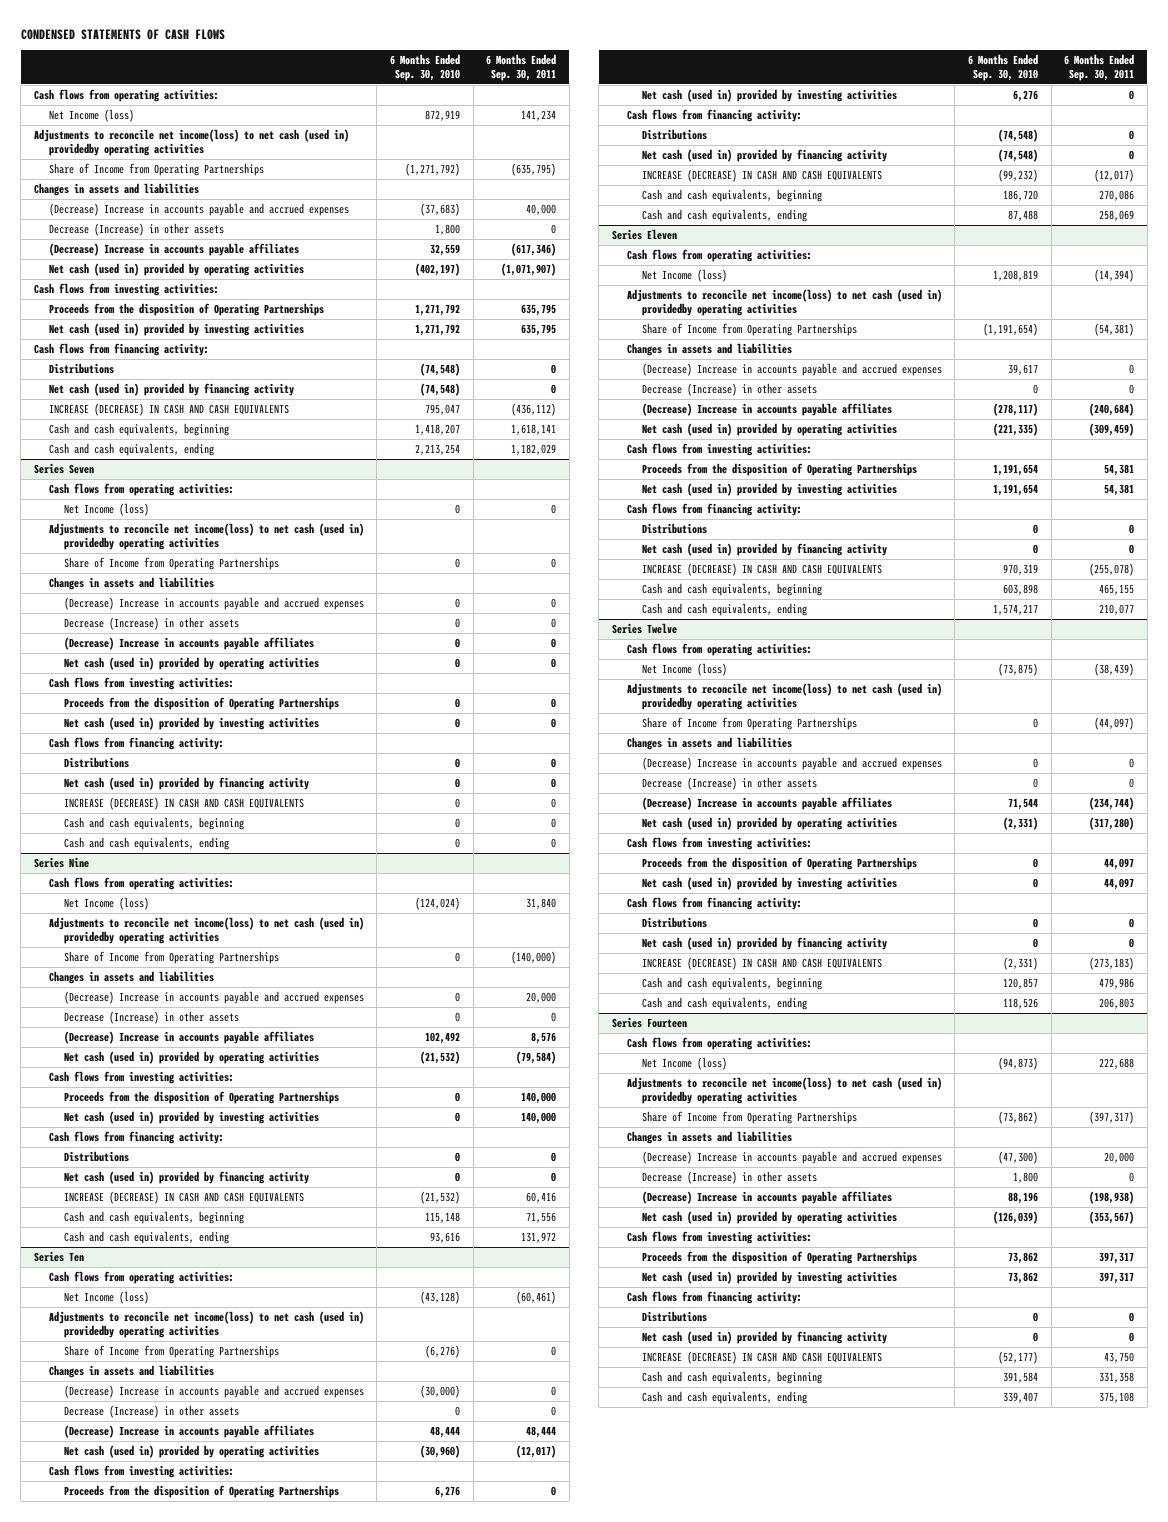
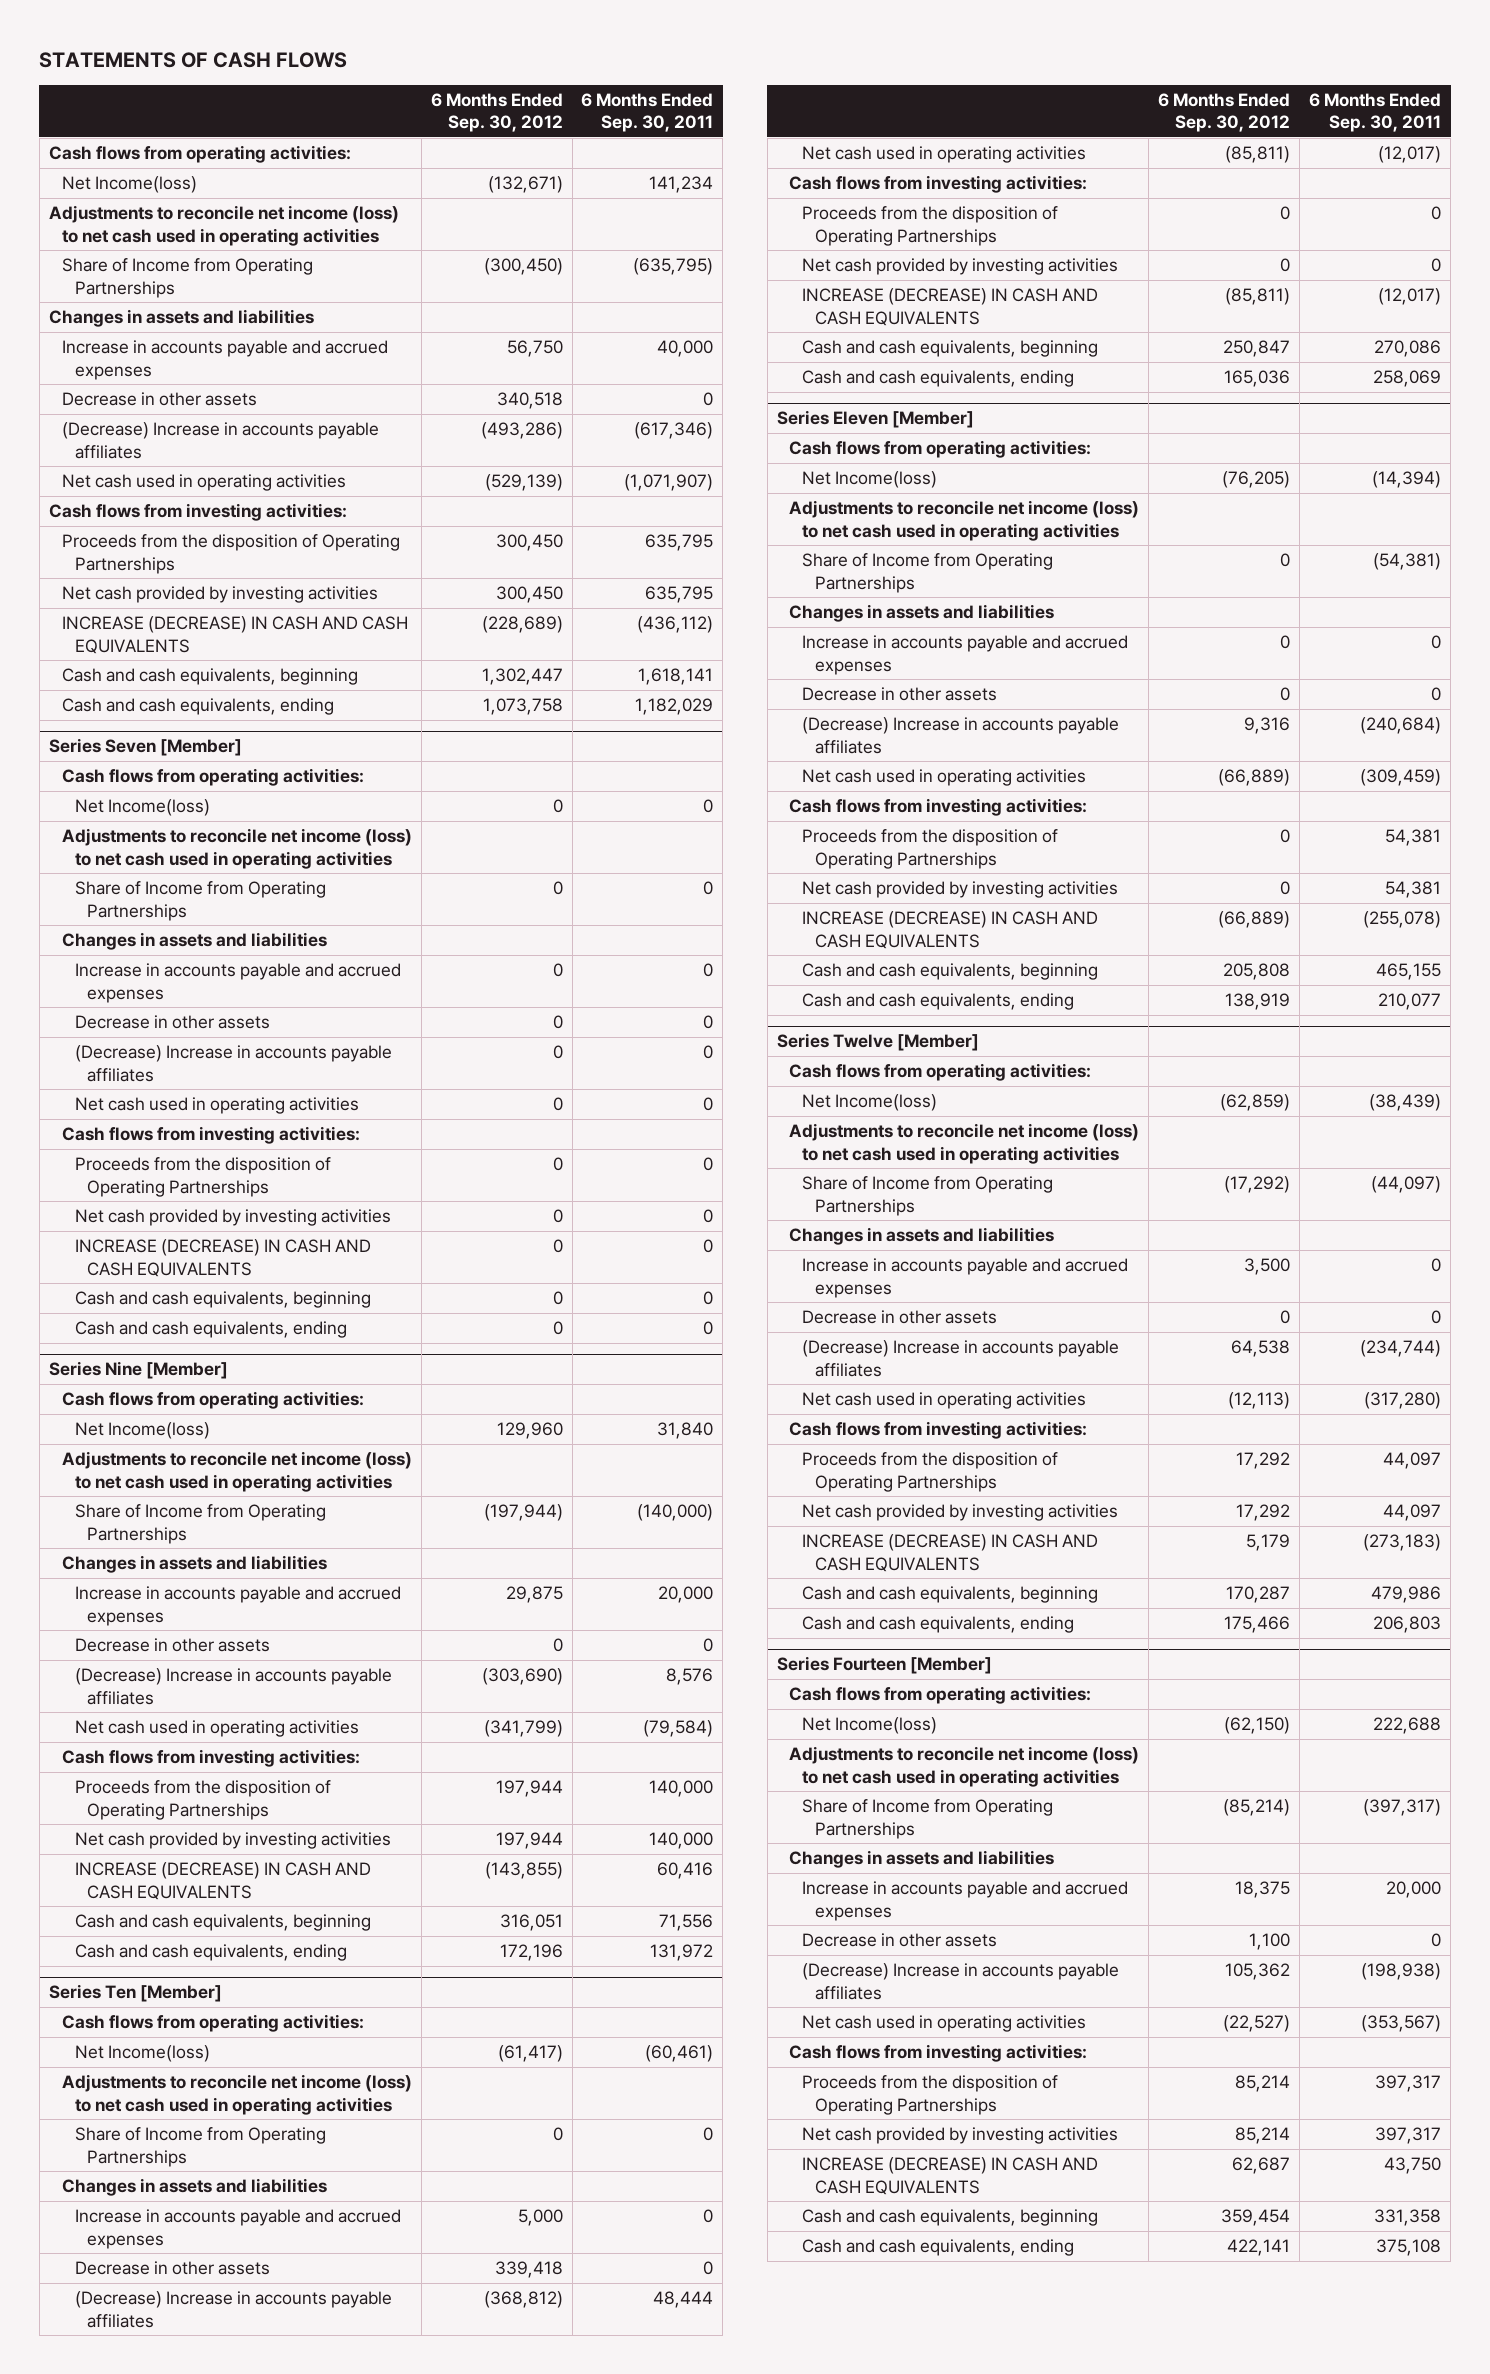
- CONDENSED STATEMENTS OF CASH FLOWS
+ STATEMENTS OF CASH FLOWS
- | 6 Months Ended Sep. 30, 2010 | 6 Months Ended Sep. 30, 2011
+ | 6 Months Ended Sep. 30, 2012 | 6 Months Ended Sep. 30, 2011
- Net Income (loss) | 872,919 | 141,234
- Adjustments to reconcile net income(loss) to net cash (used in) providedby operating activities
+ Net Income(loss) | (132,671) | 141,234
+ Adjustments to reconcile net income (loss) to net cash used in operating activities
- (Decrease) Increase in accounts payable and accrued expenses | (37,683) | 40,000
- Decrease (Increase) in other assets | 1,800 | 0
+ Increase in accounts payable and accrued expenses | 56,750 | 40,000
+ Decrease in other assets | 340,518 | 0
- Net cash (used in) provided by operating activities | (402,197) | (1,071,907)
+ Net cash used in operating activities | (529,139) | (1,071,907)
- Net cash (used in) provided by investing activities | 1,271,792 | 635,795
- Cash flows from financing activity:
- Distributions | (74,548) | 0
- Net cash (used in) provided by financing activity | (74,548) | 0
+ Net cash provided by investing activities | 300,450 | 635,795
- Series Seven
+ Series Seven [Member]
- Net Income (loss) | 0 | 0
- Adjustments to reconcile net income(loss) to net cash (used in) providedby operating activities
+ Net Income(loss) | 0 | 0
+ Adjustments to reconcile net income (loss) to net cash used in operating activities
- (Decrease) Increase in accounts payable and accrued expenses | 0 | 0
- Decrease (Increase) in other assets | 0 | 0
+ Increase in accounts payable and accrued expenses | 0 | 0
+ Decrease in other assets | 0 | 0
- Net cash (used in) provided by operating activities | 0 | 0
+ Net cash used in operating activities | 0 | 0
- Net cash (used in) provided by investing activities | 0 | 0
- Cash flows from financing activity:
- Distributions | 0 | 0
- Net cash (used in) provided by financing activity | 0 | 0
+ Net cash provided by investing activities | 0 | 0
- Series Nine
+ Series Nine [Member]
- Net Income (loss) | (124,024) | 31,840
- Adjustments to reconcile net income(loss) to net cash (used in) providedby operating activities
+ Net Income(loss) | 129,960 | 31,840
+ Adjustments to reconcile net income (loss) to net cash used in operating activities
- (Decrease) Increase in accounts payable and accrued expenses | 0 | 20,000
- Decrease (Increase) in other assets | 0 | 0
+ Increase in accounts payable and accrued expenses | 29,875 | 20,000
+ Decrease in other assets | 0 | 0
- Net cash (used in) provided by operating activities | (21,532) | (79,584)
+ Net cash used in operating activities | (341,799) | (79,584)
- Net cash (used in) provided by investing activities | 0 | 140,000
- Cash flows from financing activity:
- Distributions | 0 | 0
- Net cash (used in) provided by financing activity | 0 | 0
+ Net cash provided by investing activities | 197,944 | 140,000
- Series Ten
+ Series Ten [Member]
- Net Income (loss) | (43,128) | (60,461)
- Adjustments to reconcile net income(loss) to net cash (used in) providedby operating activities
+ Net Income(loss) | (61,417) | (60,461)
+ Adjustments to reconcile net income (loss) to net cash used in operating activities
- (Decrease) Increase in accounts payable and accrued expenses | (30,000) | 0
- Decrease (Increase) in other assets | 0 | 0
+ Increase in accounts payable and accrued expenses | 5,000 | 0
+ Decrease in other assets | 339,418 | 0
- Net cash (used in) provided by operating activities | (30,960) | (12,017)
+ Net cash used in operating activities | (85,811) | (12,017)
- Net cash (used in) provided by investing activities | 6,276 | 0
- Cash flows from financing activity:
- Distributions | (74,548) | 0
- Net cash (used in) provided by financing activity | (74,548) | 0
+ Net cash provided by investing activities | 0 | 0
- Series Eleven
+ Series Eleven [Member]
- Net Income (loss) | 1,208,819 | (14,394)
- Adjustments to reconcile net income(loss) to net cash (used in) providedby operating activities
+ Net Income(loss) | (76,205) | (14,394)
+ Adjustments to reconcile net income (loss) to net cash used in operating activities
- (Decrease) Increase in accounts payable and accrued expenses | 39,617 | 0
- Decrease (Increase) in other assets | 0 | 0
+ Increase in accounts payable and accrued expenses | 0 | 0
+ Decrease in other assets | 0 | 0
- Net cash (used in) provided by operating activities | (221,335) | (309,459)
+ Net cash used in operating activities | (66,889) | (309,459)
- Net cash (used in) provided by investing activities | 1,191,654 | 54,381
- Cash flows from financing activity:
- Distributions | 0 | 0
- Net cash (used in) provided by financing activity | 0 | 0
+ Net cash provided by investing activities | 0 | 54,381
- Series Twelve
+ Series Twelve [Member]
- Net Income (loss) | (73,875) | (38,439)
- Adjustments to reconcile net income(loss) to net cash (used in) providedby operating activities
+ Net Income(loss) | (62,859) | (38,439)
+ Adjustments to reconcile net income (loss) to net cash used in operating activities
- (Decrease) Increase in accounts payable and accrued expenses | 0 | 0
- Decrease (Increase) in other assets | 0 | 0
+ Increase in accounts payable and accrued expenses | 3,500 | 0
+ Decrease in other assets | 0 | 0
- Net cash (used in) provided by operating activities | (2,331) | (317,280)
+ Net cash used in operating activities | (12,113) | (317,280)
- Net cash (used in) provided by investing activities | 0 | 44,097
- Cash flows from financing activity:
- Distributions | 0 | 0
- Net cash (used in) provided by financing activity | 0 | 0
+ Net cash provided by investing activities | 17,292 | 44,097
- Series Fourteen
+ Series Fourteen [Member]
- Net Income (loss) | (94,873) | 222,688
- Adjustments to reconcile net income(loss) to net cash (used in) providedby operating activities
+ Net Income(loss) | (62,150) | 222,688
+ Adjustments to reconcile net income (loss) to net cash used in operating activities
- (Decrease) Increase in accounts payable and accrued expenses | (47,300) | 20,000
- Decrease (Increase) in other assets | 1,800 | 0
+ Increase in accounts payable and accrued expenses | 18,375 | 20,000
+ Decrease in other assets | 1,100 | 0
- Net cash (used in) provided by operating activities | (126,039) | (353,567)
+ Net cash used in operating activities | (22,527) | (353,567)
- Net cash (used in) provided by investing activities | 73,862 | 397,317
- Cash flows from financing activity:
- Distributions | 0 | 0
- Net cash (used in) provided by financing activity | 0 | 0
+ Net cash provided by investing activities | 85,214 | 397,317

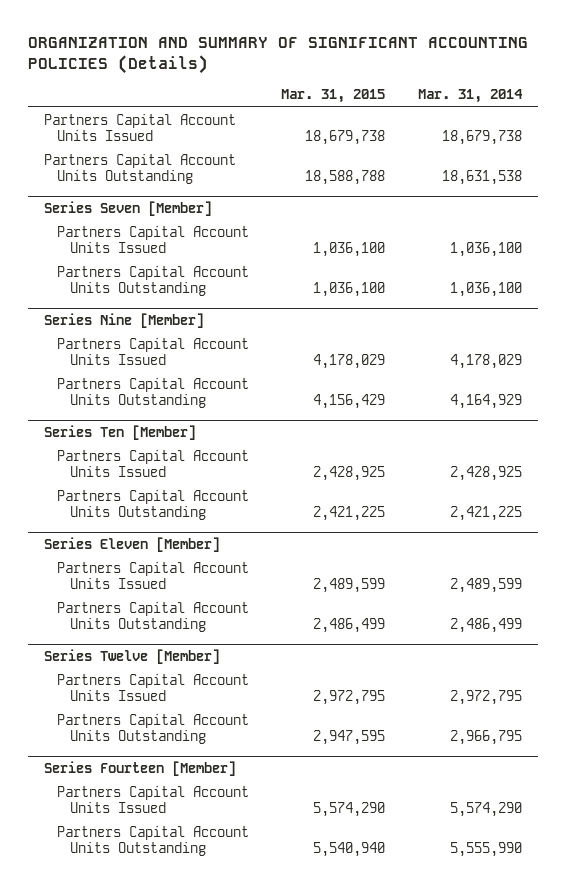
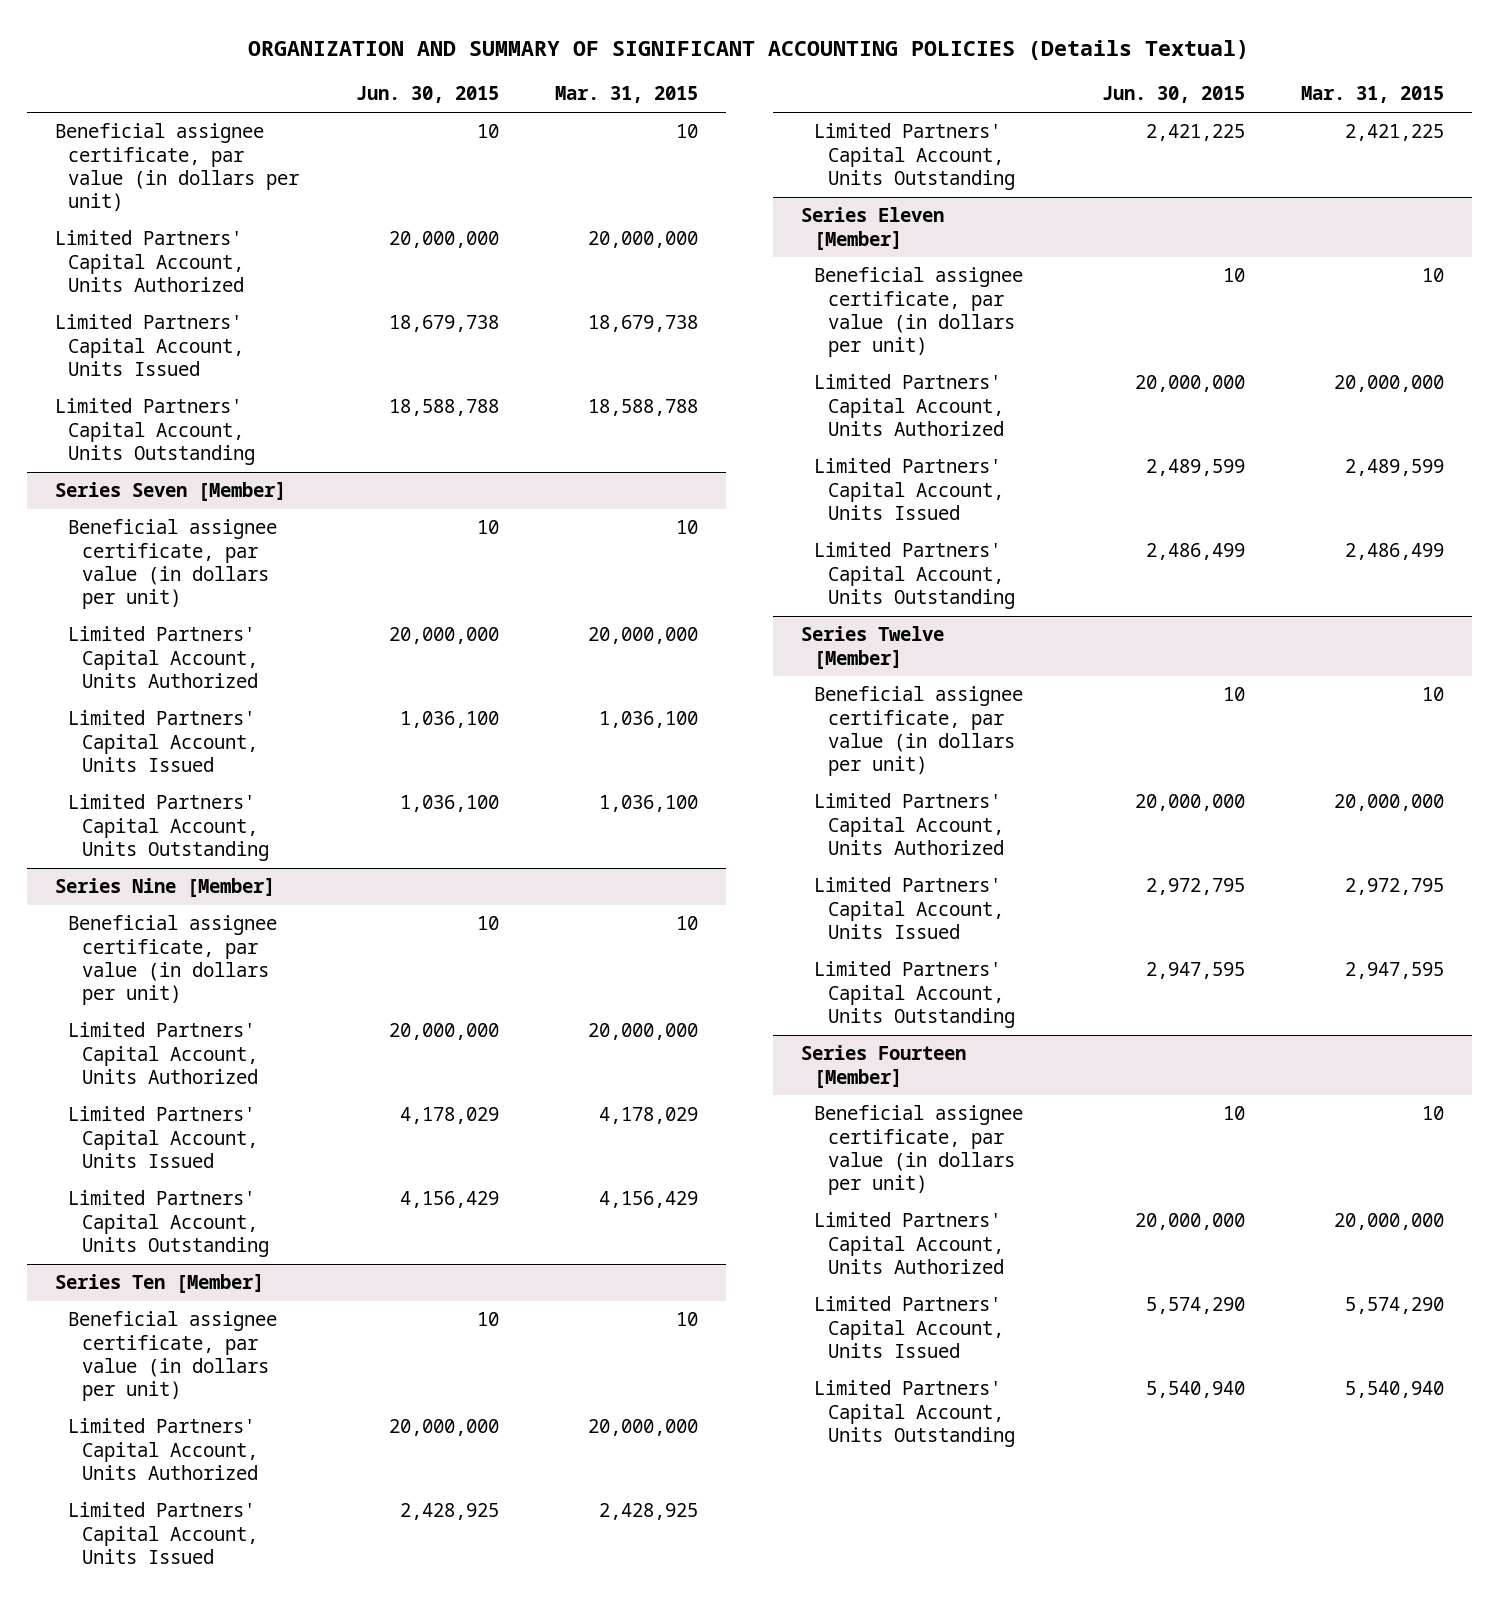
- ORGANIZATION AND SUMMARY OF SIGNIFICANT ACCOUNTING POLICIES (Details)
+ ORGANIZATION AND SUMMARY OF SIGNIFICANT ACCOUNTING POLICIES (Details Textual)
- | Mar. 31, 2015 | Mar. 31, 2014
+ | Jun. 30, 2015 | Mar. 31, 2015
- Partners Capital Account Units Issued | 18,679,738 | 18,679,738
- Partners Capital Account Units Outstanding | 18,588,788 | 18,631,538
+ Beneficial assignee certificate, par value (in dollars per unit) | 10 | 10
+ Limited Partners' Capital Account, Units Authorized | 20,000,000 | 20,000,000
+ Limited Partners' Capital Account, Units Issued | 18,679,738 | 18,679,738
+ Limited Partners' Capital Account, Units Outstanding | 18,588,788 | 18,588,788
@ Series Seven [Member]
- Partners Capital Account Units Issued | 1,036,100 | 1,036,100
- Partners Capital Account Units Outstanding | 1,036,100 | 1,036,100
+ Beneficial assignee certificate, par value (in dollars per unit) | 10 | 10
+ Limited Partners' Capital Account, Units Authorized | 20,000,000 | 20,000,000
+ Limited Partners' Capital Account, Units Issued | 1,036,100 | 1,036,100
+ Limited Partners' Capital Account, Units Outstanding | 1,036,100 | 1,036,100
@ Series Nine [Member]
- Partners Capital Account Units Issued | 4,178,029 | 4,178,029
- Partners Capital Account Units Outstanding | 4,156,429 | 4,164,929
+ Beneficial assignee certificate, par value (in dollars per unit) | 10 | 10
+ Limited Partners' Capital Account, Units Authorized | 20,000,000 | 20,000,000
+ Limited Partners' Capital Account, Units Issued | 4,178,029 | 4,178,029
+ Limited Partners' Capital Account, Units Outstanding | 4,156,429 | 4,156,429
@ Series Ten [Member]
- Partners Capital Account Units Issued | 2,428,925 | 2,428,925
- Partners Capital Account Units Outstanding | 2,421,225 | 2,421,225
+ Beneficial assignee certificate, par value (in dollars per unit) | 10 | 10
+ Limited Partners' Capital Account, Units Authorized | 20,000,000 | 20,000,000
+ Limited Partners' Capital Account, Units Issued | 2,428,925 | 2,428,925
+ Limited Partners' Capital Account, Units Outstanding | 2,421,225 | 2,421,225
@ Series Eleven [Member]
- Partners Capital Account Units Issued | 2,489,599 | 2,489,599
- Partners Capital Account Units Outstanding | 2,486,499 | 2,486,499
+ Beneficial assignee certificate, par value (in dollars per unit) | 10 | 10
+ Limited Partners' Capital Account, Units Authorized | 20,000,000 | 20,000,000
+ Limited Partners' Capital Account, Units Issued | 2,489,599 | 2,489,599
+ Limited Partners' Capital Account, Units Outstanding | 2,486,499 | 2,486,499
@ Series Twelve [Member]
- Partners Capital Account Units Issued | 2,972,795 | 2,972,795
- Partners Capital Account Units Outstanding | 2,947,595 | 2,966,795
+ Beneficial assignee certificate, par value (in dollars per unit) | 10 | 10
+ Limited Partners' Capital Account, Units Authorized | 20,000,000 | 20,000,000
+ Limited Partners' Capital Account, Units Issued | 2,972,795 | 2,972,795
+ Limited Partners' Capital Account, Units Outstanding | 2,947,595 | 2,947,595
@ Series Fourteen [Member]
- Partners Capital Account Units Issued | 5,574,290 | 5,574,290
- Partners Capital Account Units Outstanding | 5,540,940 | 5,555,990
+ Beneficial assignee certificate, par value (in dollars per unit) | 10 | 10
+ Limited Partners' Capital Account, Units Authorized | 20,000,000 | 20,000,000
+ Limited Partners' Capital Account, Units Issued | 5,574,290 | 5,574,290
+ Limited Partners' Capital Account, Units Outstanding | 5,540,940 | 5,540,940

